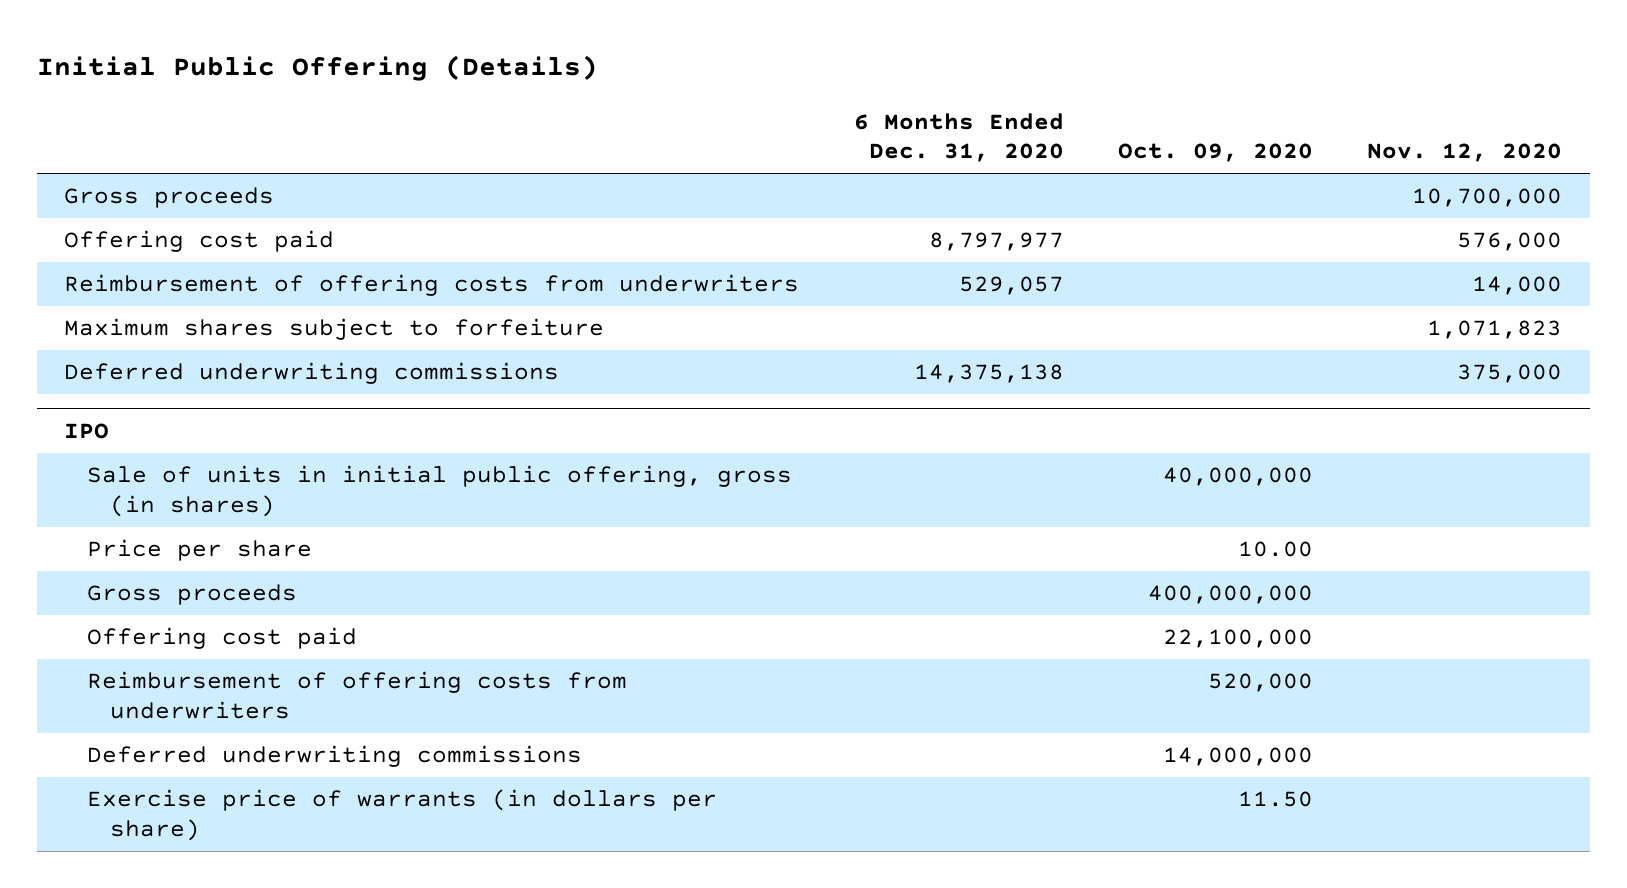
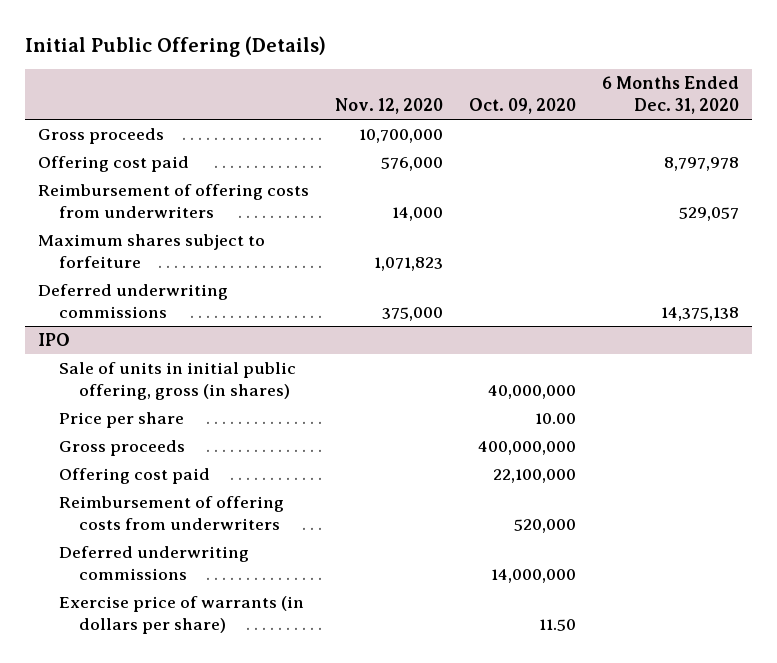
- | 6 Months Ended Dec. 31, 2020 | Oct. 09, 2020 | Nov. 12, 2020
+ | Nov. 12, 2020 | Oct. 09, 2020 | 6 Months Ended Dec. 31, 2020
- Offering cost paid | 8,797,977 | | 576,000
+ Offering cost paid | 576,000 | | 8,797,978

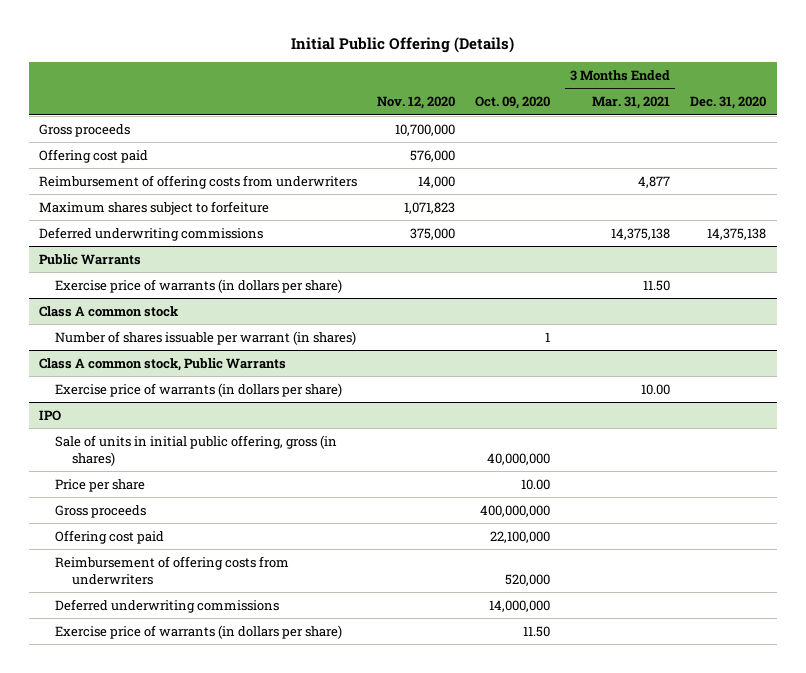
- | Nov. 12, 2020 | Oct. 09, 2020 | 6 Months Ended Dec. 31, 2020
+ | Nov. 12, 2020 | Oct. 09, 2020 | 3 Months Ended Mar. 31, 2021 | Dec. 31, 2020
+ Public Warrants
+ Exercise price of warrants (in dollars per share) | | | 11.50 |
+ Class A common stock
+ Number of shares issuable per warrant (in shares) | | 1 | |
+ Class A common stock, Public Warrants
+ Exercise price of warrants (in dollars per share) | | | 10.00 |

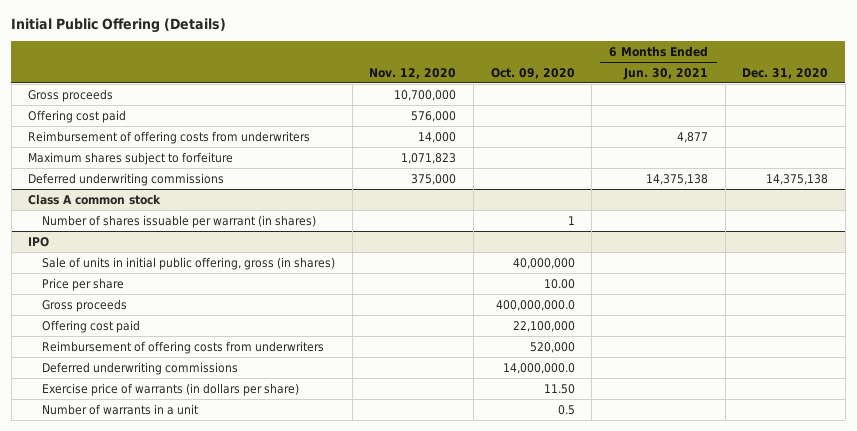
- | Nov. 12, 2020 | Oct. 09, 2020 | 3 Months Ended Mar. 31, 2021 | Dec. 31, 2020
+ | Nov. 12, 2020 | Oct. 09, 2020 | 6 Months Ended Jun. 30, 2021 | Dec. 31, 2020
- Public Warrants
- Exercise price of warrants (in dollars per share) | | | 11.50 |
- Class A common stock, Public Warrants
- Exercise price of warrants (in dollars per share) | | | 10.00 |
@ IPO
- Gross proceeds | | 400,000,000 | |
+ Gross proceeds | | 400,000,000.0 | |
- Deferred underwriting commissions | | 14,000,000 | |
+ Deferred underwriting commissions | | 14,000,000.0 | |
+ Number of warrants in a unit | | 0.5 | |

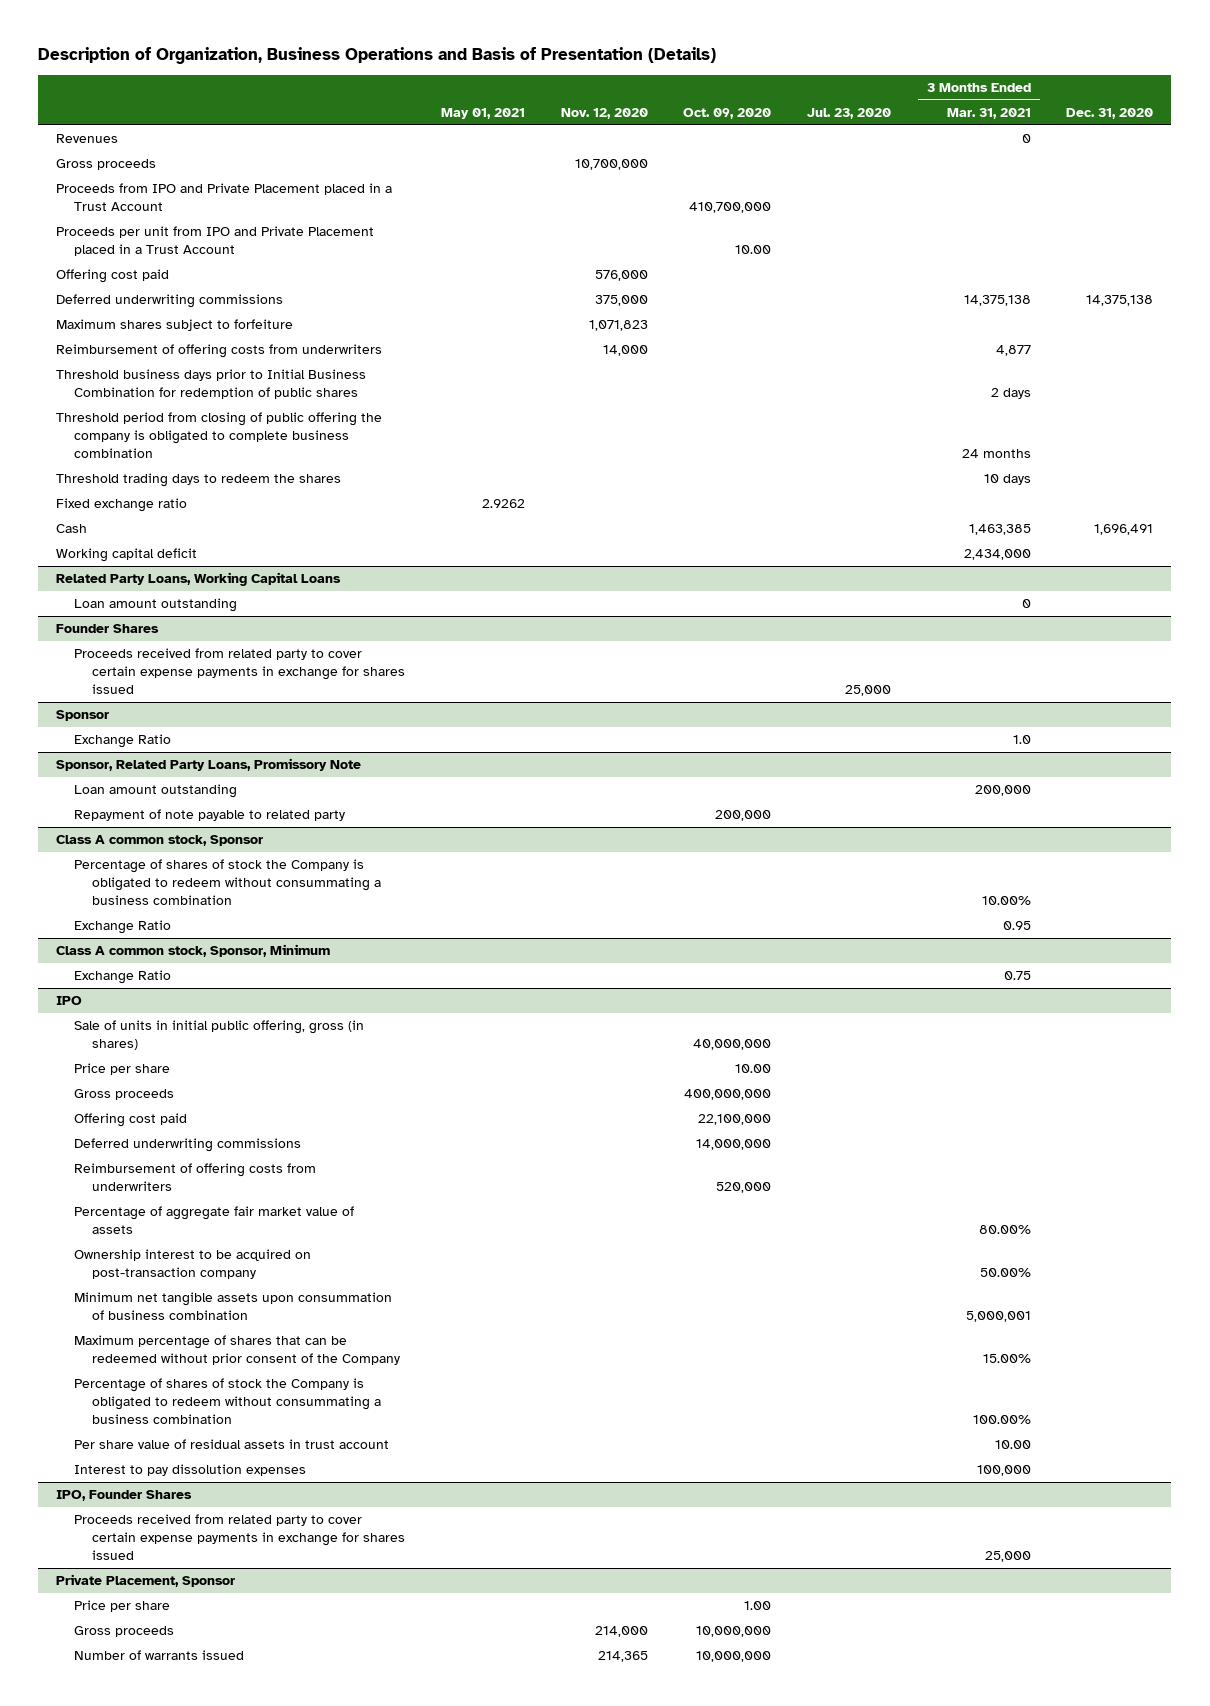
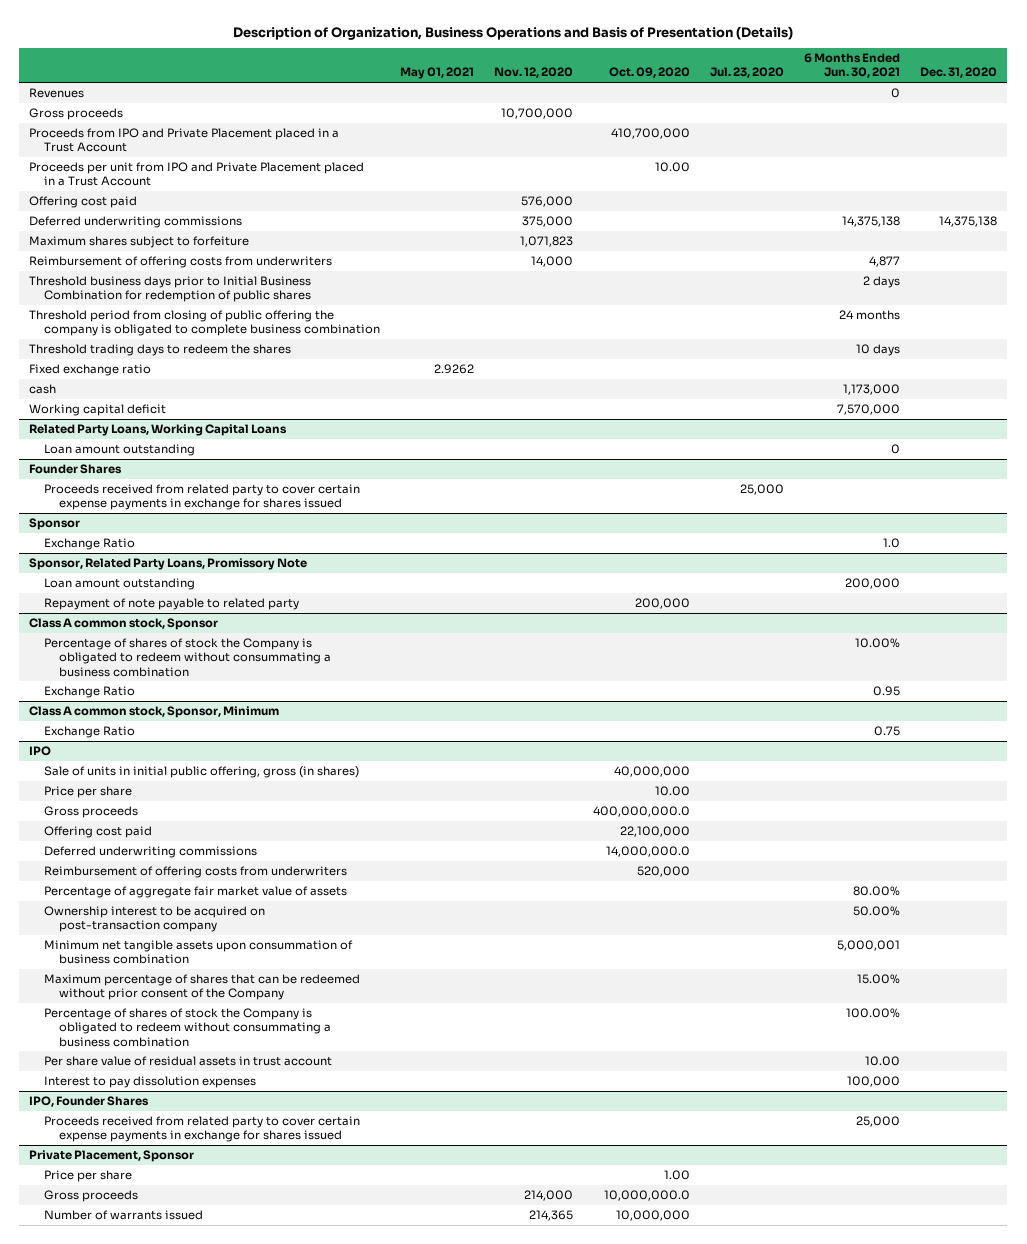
- | May 01, 2021 | Nov. 12, 2020 | Oct. 09, 2020 | Jul. 23, 2020 | 3 Months Ended Mar. 31, 2021 | Dec. 31, 2020
+ | May 01, 2021 | Nov. 12, 2020 | Oct. 09, 2020 | Jul. 23, 2020 | 6 Months Ended Jun. 30, 2021 | Dec. 31, 2020
- Cash | | | | | 1,463,385 | 1,696,491
+ cash | | | | | 1,173,000 |
@ IPO
- Gross proceeds | | | 400,000,000 | | |
+ Gross proceeds | | | 400,000,000.0 | | |
- Deferred underwriting commissions | | | 14,000,000 | | |
+ Deferred underwriting commissions | | | 14,000,000.0 | | |
@ Private Placement, Sponsor
- Gross proceeds | | 214,000 | 10,000,000 | | |
+ Gross proceeds | | 214,000 | 10,000,000.0 | | |

